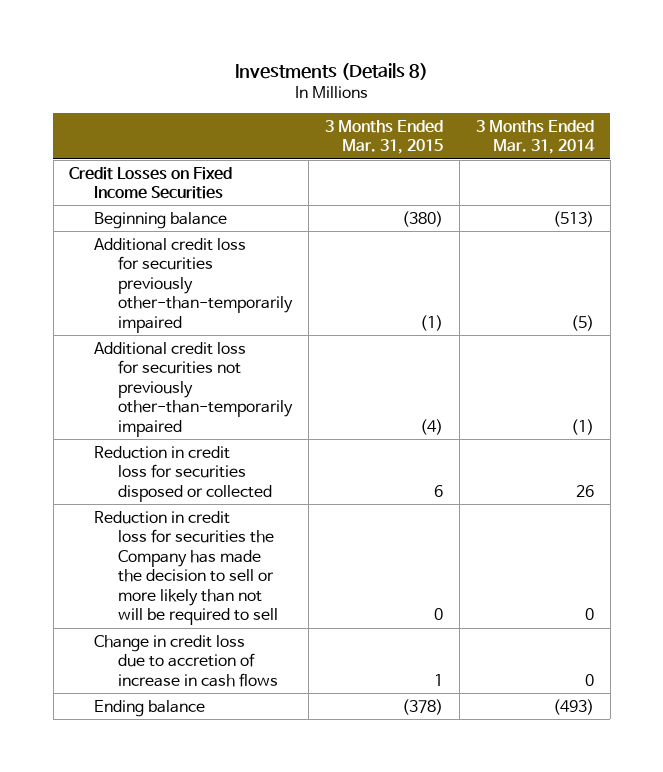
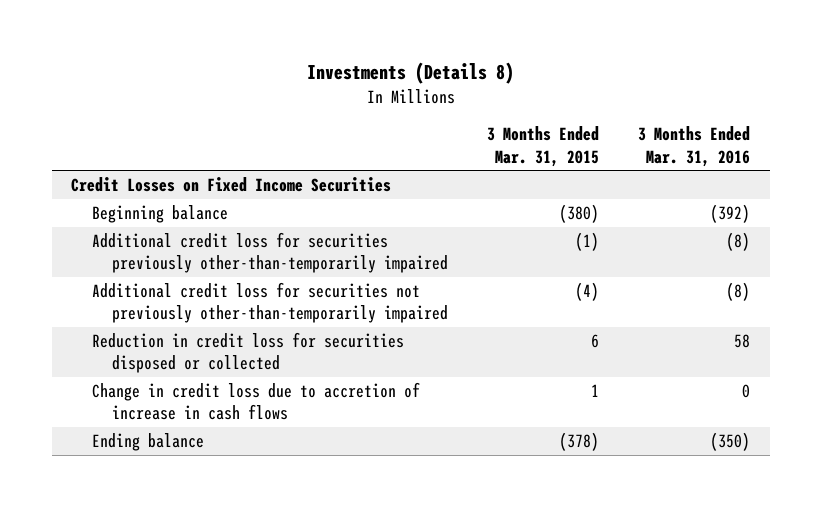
- | 3 Months Ended Mar. 31, 2015 | 3 Months Ended Mar. 31, 2014
+ | 3 Months Ended Mar. 31, 2015 | 3 Months Ended Mar. 31, 2016
- Reduction in credit loss for securities the Company has made the decision to sell or more likely than not will be required to sell | 0 | 0

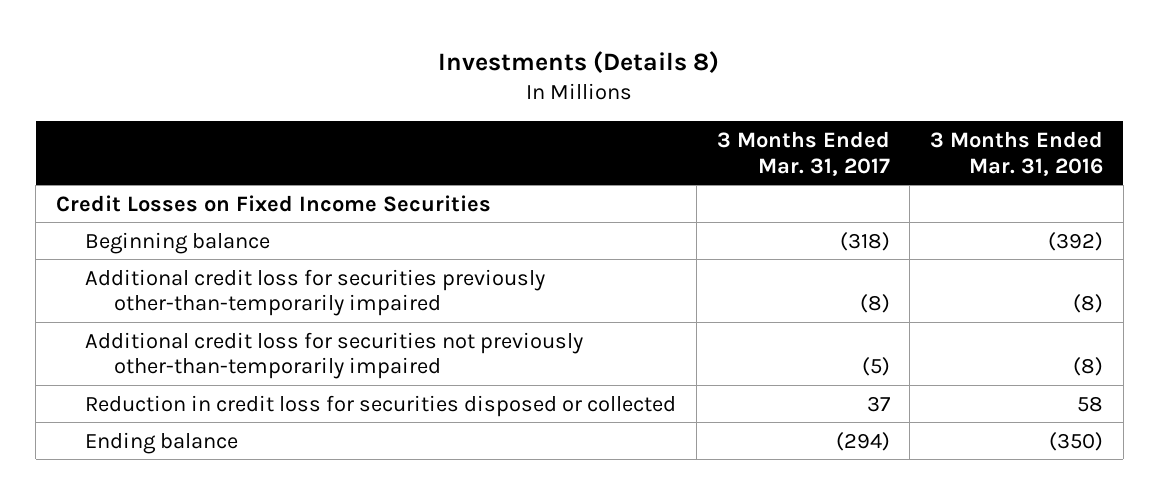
- | 3 Months Ended Mar. 31, 2015 | 3 Months Ended Mar. 31, 2016
+ | 3 Months Ended Mar. 31, 2017 | 3 Months Ended Mar. 31, 2016
- Change in credit loss due to accretion of increase in cash flows | 1 | 0

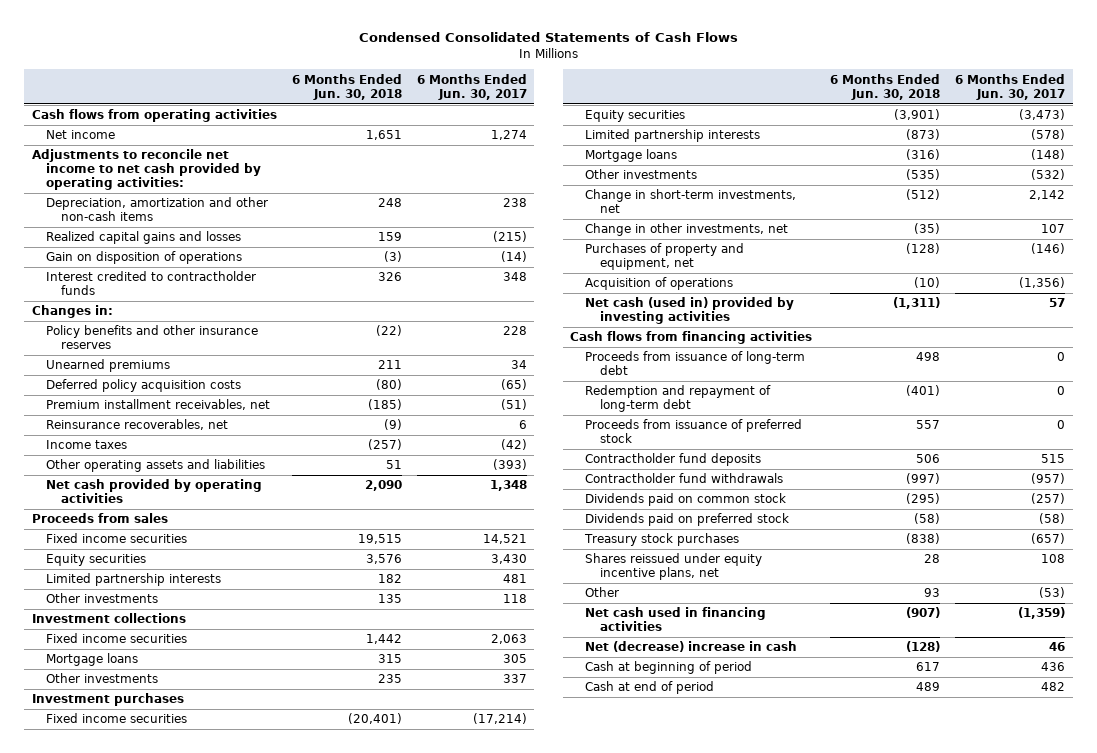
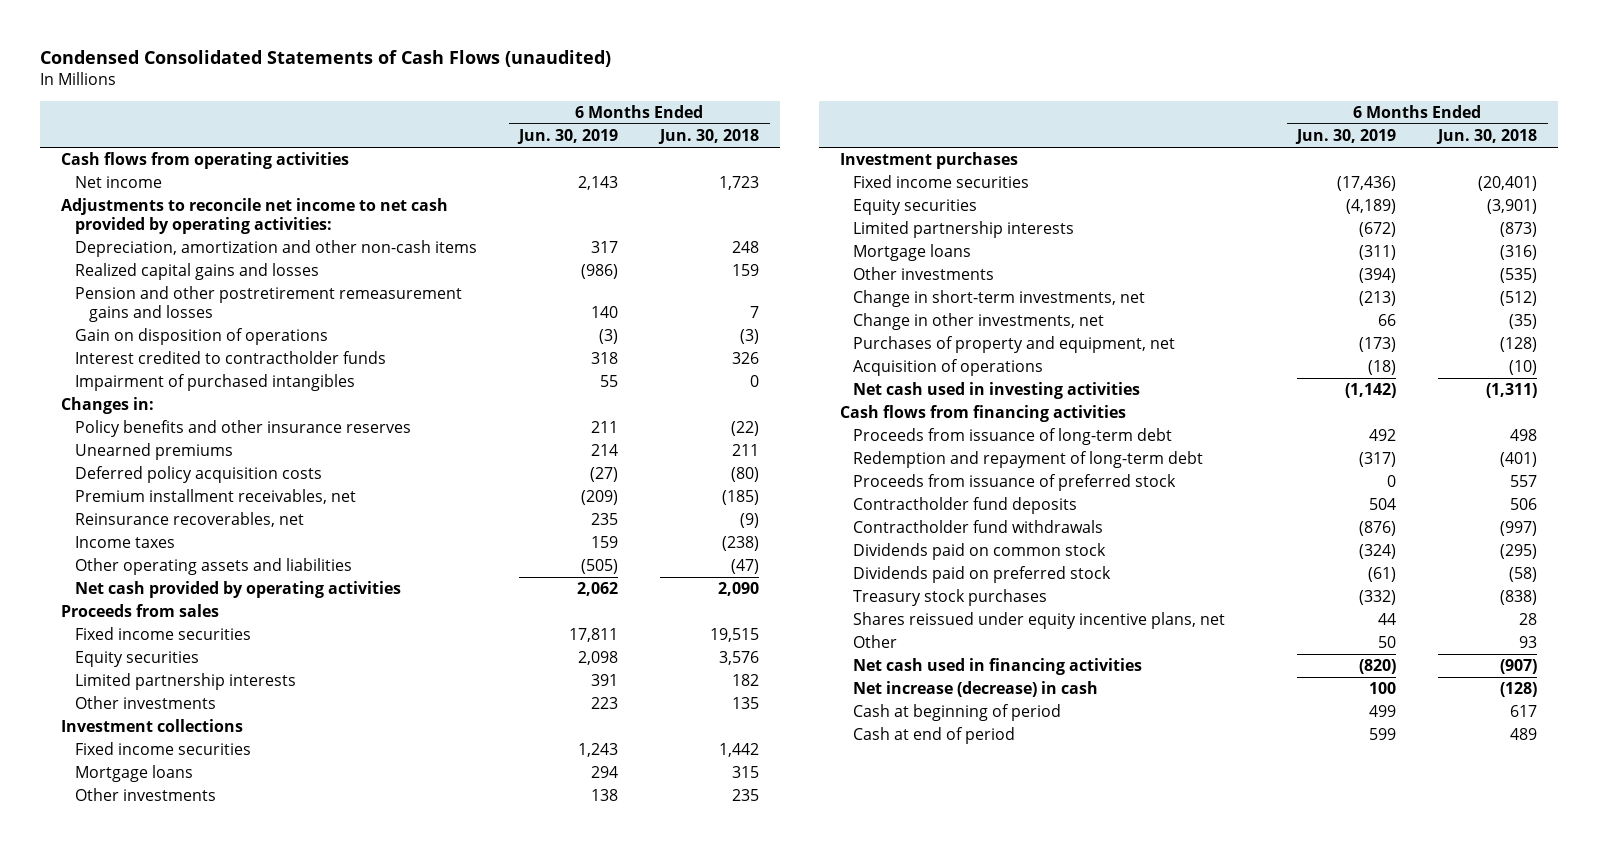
- Condensed Consolidated Statements of Cash Flows
+ Condensed Consolidated Statements of Cash Flows (unaudited)
- | 6 Months Ended Jun. 30, 2018 | 6 Months Ended Jun. 30, 2017
+ | 6 Months Ended Jun. 30, 2019 | 6 Months Ended Jun. 30, 2018
- Net income | 1,651 | 1,274
+ Net income | 2,143 | 1,723
+ Pension and other postretirement remeasurement gains and losses | 140 | 7
+ Impairment of purchased intangibles | 55 | 0
- Income taxes | (257) | (42)
- Other operating assets and liabilities | 51 | (393)
+ Income taxes | 159 | (238)
+ Other operating assets and liabilities | (505) | (47)
- Net cash (used in) provided by investing activities | (1,311) | 57
+ Net cash used in investing activities | (1,142) | (1,311)
- Net (decrease) increase in cash | (128) | 46
+ Net increase (decrease) in cash | 100 | (128)

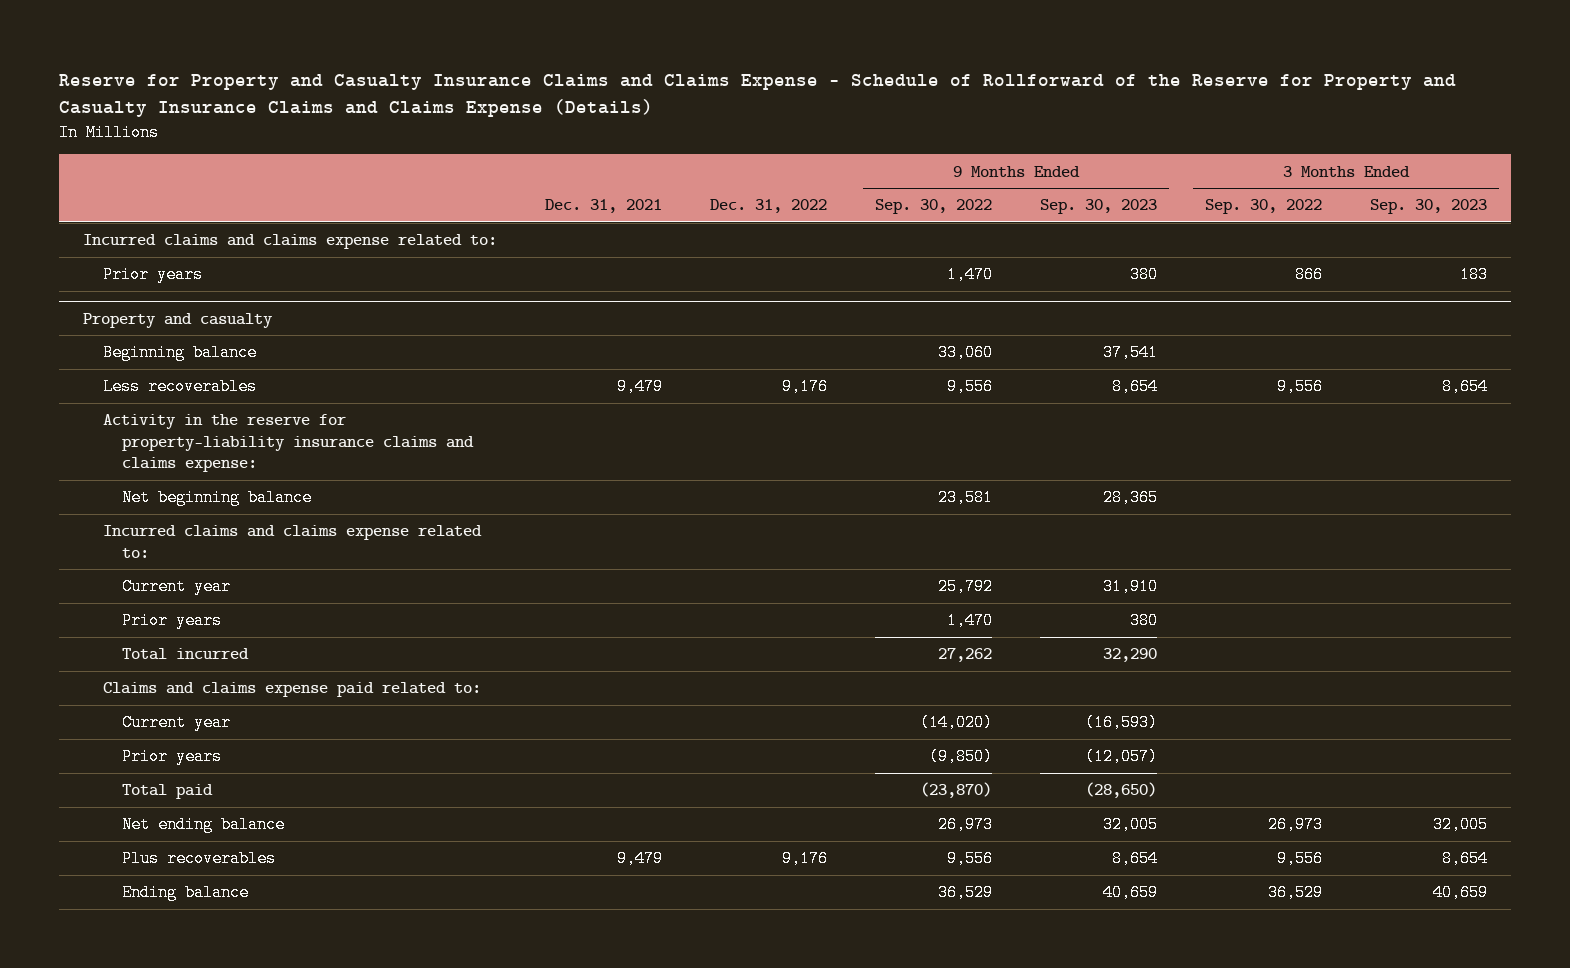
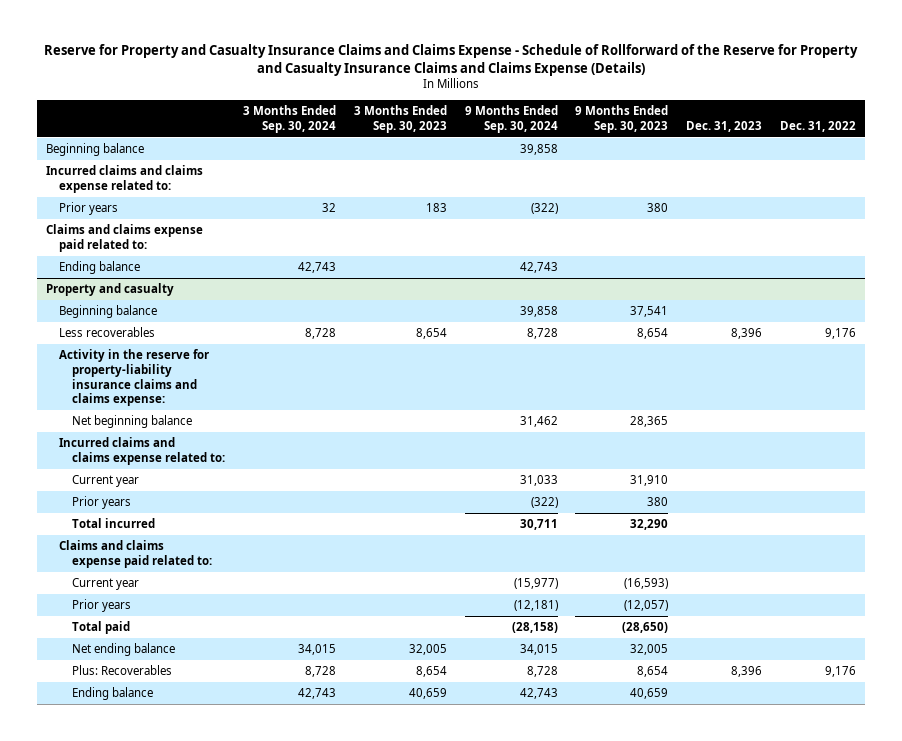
- | Dec. 31, 2021 | Dec. 31, 2022 | 9 Months Ended Sep. 30, 2022 | 9 Months Ended Sep. 30, 2023 | 3 Months Ended Sep. 30, 2022 | 3 Months Ended Sep. 30, 2023
+ | 3 Months Ended Sep. 30, 2024 | 3 Months Ended Sep. 30, 2023 | 9 Months Ended Sep. 30, 2024 | 9 Months Ended Sep. 30, 2023 | Dec. 31, 2023 | Dec. 31, 2022
+ Beginning balance | | | 39,858 | | |
+ Claims and claims expense paid related to:
+ Ending balance | 42,743 | | 42,743 | | |
@ Property and casualty
- Plus recoverables | 9,479 | 9,176 | 9,556 | 8,654 | 9,556 | 8,654
+ Plus: Recoverables | 8,728 | 8,654 | 8,728 | 8,654 | 8,396 | 9,176

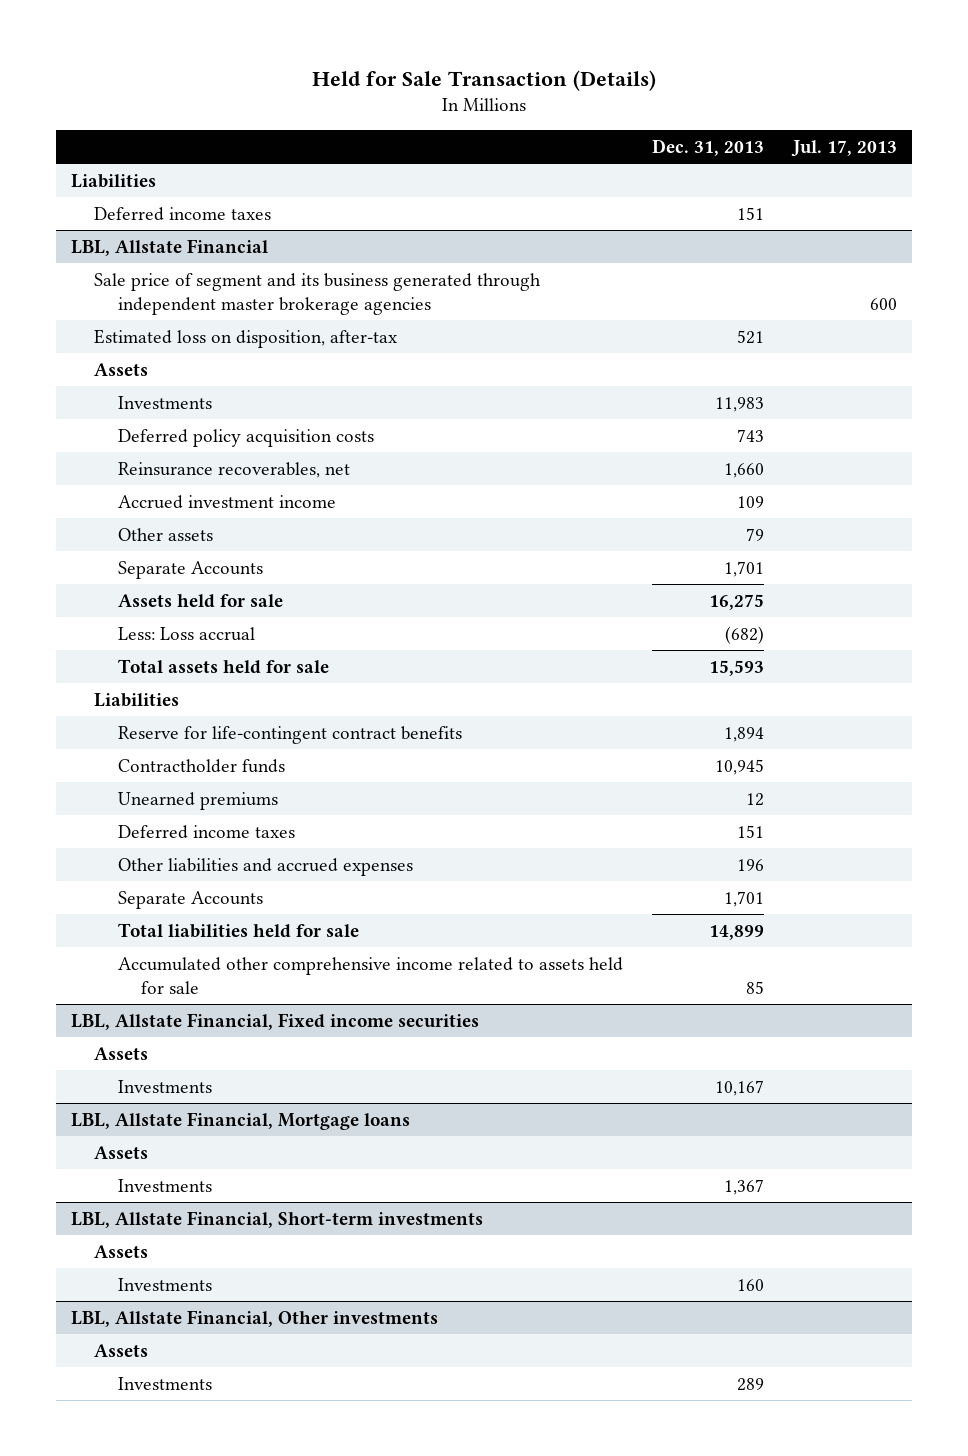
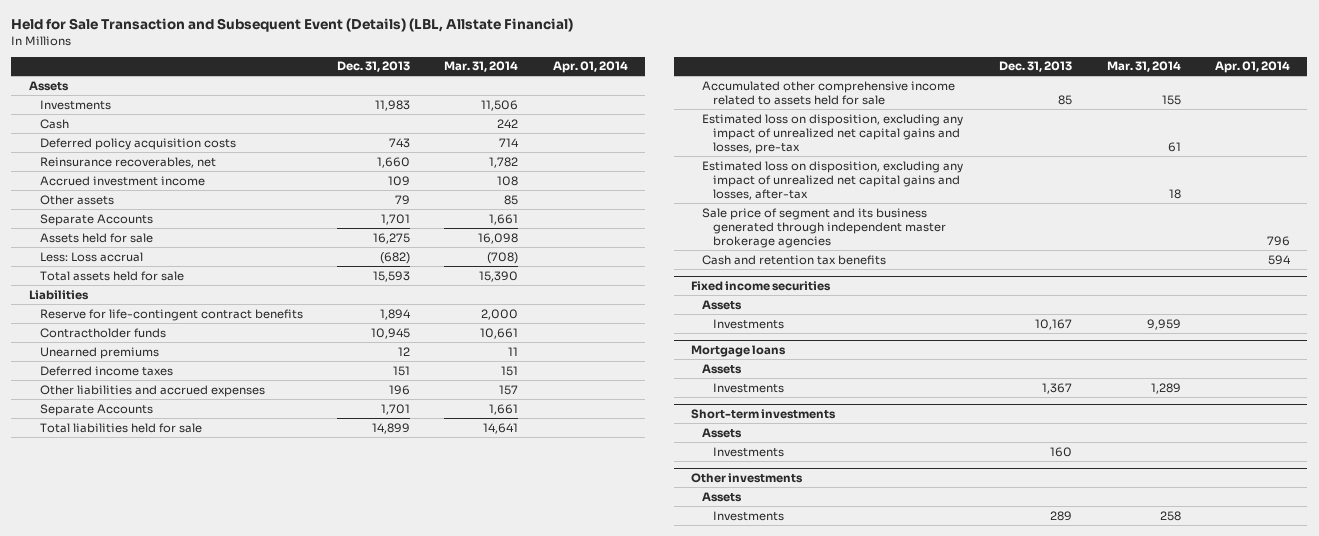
- Held for Sale Transaction (Details)
+ Held for Sale Transaction and Subsequent Event (Details) (LBL, Allstate Financial)
- | Dec. 31, 2013 | Jul. 17, 2013
+ | Dec. 31, 2013 | Mar. 31, 2014 | Apr. 01, 2014
- Liabilities
- Deferred income taxes | 151 |
- LBL, Allstate Financial
- Sale price of segment and its business generated through independent master brokerage agencies | | 600
- Estimated loss on disposition, after-tax | 521 |
+ Cash | | 242 |
- LBL, Allstate Financial, Fixed income securities
+ Estimated loss on disposition, excluding any impact of unrealized net capital gains and losses, pre-tax | | 61 |
+ Estimated loss on disposition, excluding any impact of unrealized net capital gains and losses, after-tax | | 18 |
+ Sale price of segment and its business generated through independent master brokerage agencies | | | 796
+ Cash and retention tax benefits | | | 594
+ Fixed income securities
- LBL, Allstate Financial, Mortgage loans
+ Mortgage loans
- LBL, Allstate Financial, Short-term investments
+ Short-term investments
- LBL, Allstate Financial, Other investments
+ Other investments

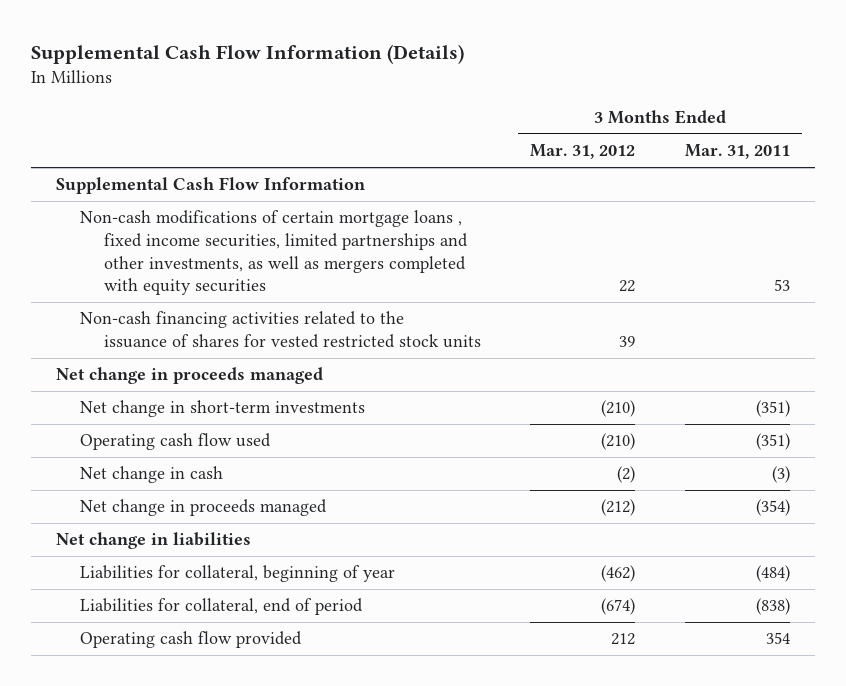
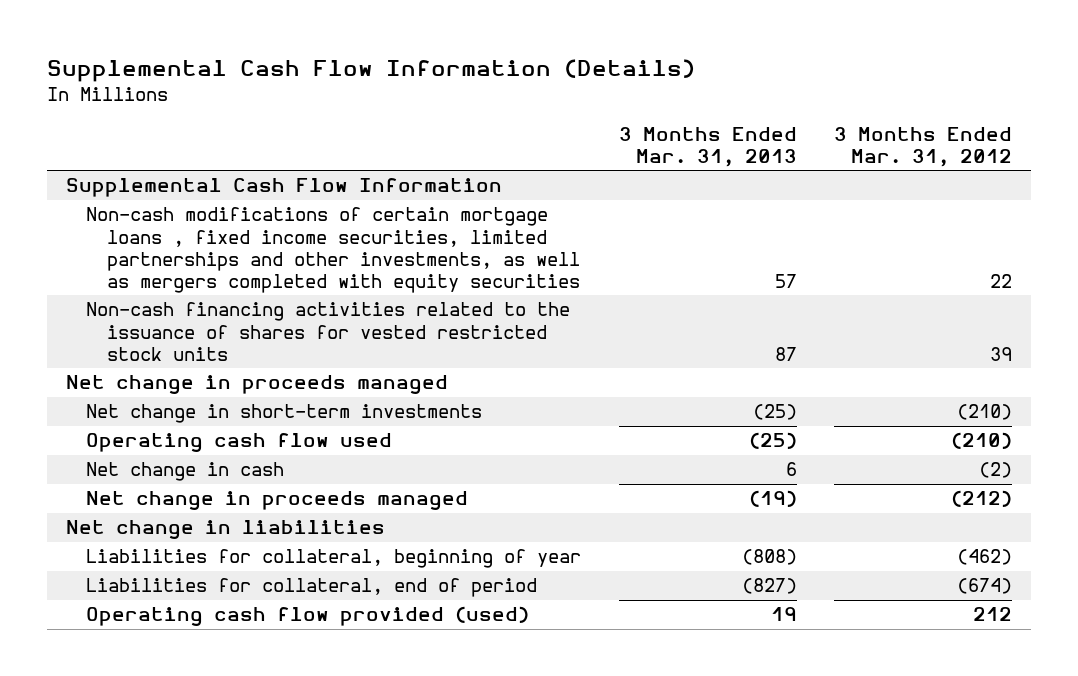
- | 3 Months Ended Mar. 31, 2012 | 3 Months Ended Mar. 31, 2011
+ | 3 Months Ended Mar. 31, 2013 | 3 Months Ended Mar. 31, 2012
- Operating cash flow provided | 212 | 354
+ Operating cash flow provided (used) | 19 | 212

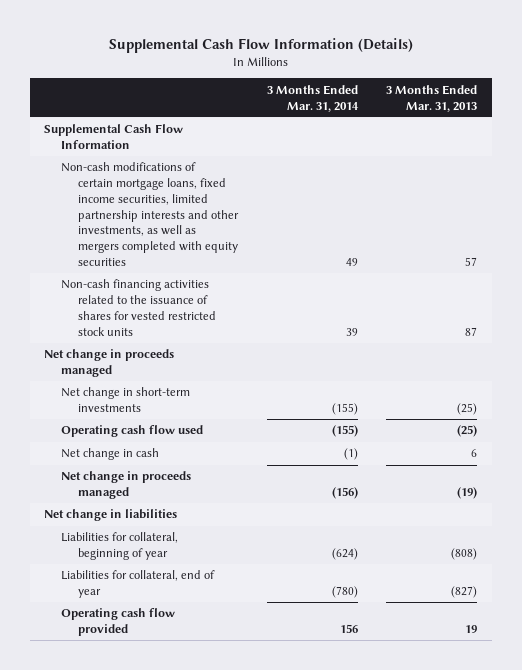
- | 3 Months Ended Mar. 31, 2013 | 3 Months Ended Mar. 31, 2012
+ | 3 Months Ended Mar. 31, 2014 | 3 Months Ended Mar. 31, 2013
- Non-cash modifications of certain mortgage loans , fixed income securities, limited partnerships and other investments, as well as mergers completed with equity securities | 57 | 22
+ Non-cash modifications of certain mortgage loans, fixed income securities, limited partnership interests and other investments, as well as mergers completed with equity securities | 49 | 57
- Liabilities for collateral, end of period | (827) | (674)
- Operating cash flow provided (used) | 19 | 212
+ Liabilities for collateral, end of year | (780) | (827)
+ Operating cash flow provided | 156 | 19

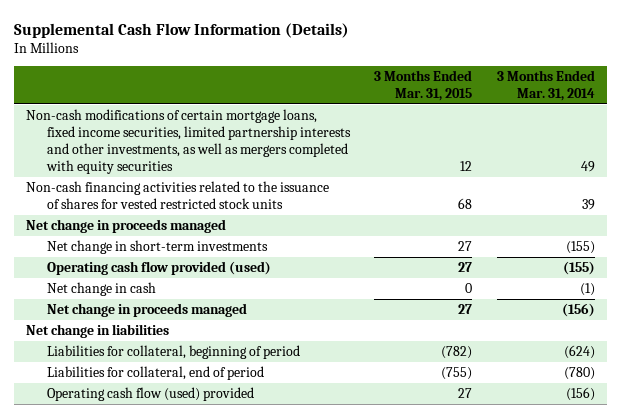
- | 3 Months Ended Mar. 31, 2014 | 3 Months Ended Mar. 31, 2013
+ | 3 Months Ended Mar. 31, 2015 | 3 Months Ended Mar. 31, 2014
- Supplemental Cash Flow Information
- Operating cash flow used | (155) | (25)
+ Operating cash flow provided (used) | 27 | (155)
- Liabilities for collateral, beginning of year | (624) | (808)
- Liabilities for collateral, end of year | (780) | (827)
- Operating cash flow provided | 156 | 19
+ Liabilities for collateral, beginning of period | (782) | (624)
+ Liabilities for collateral, end of period | (755) | (780)
+ Operating cash flow (used) provided | 27 | (156)

